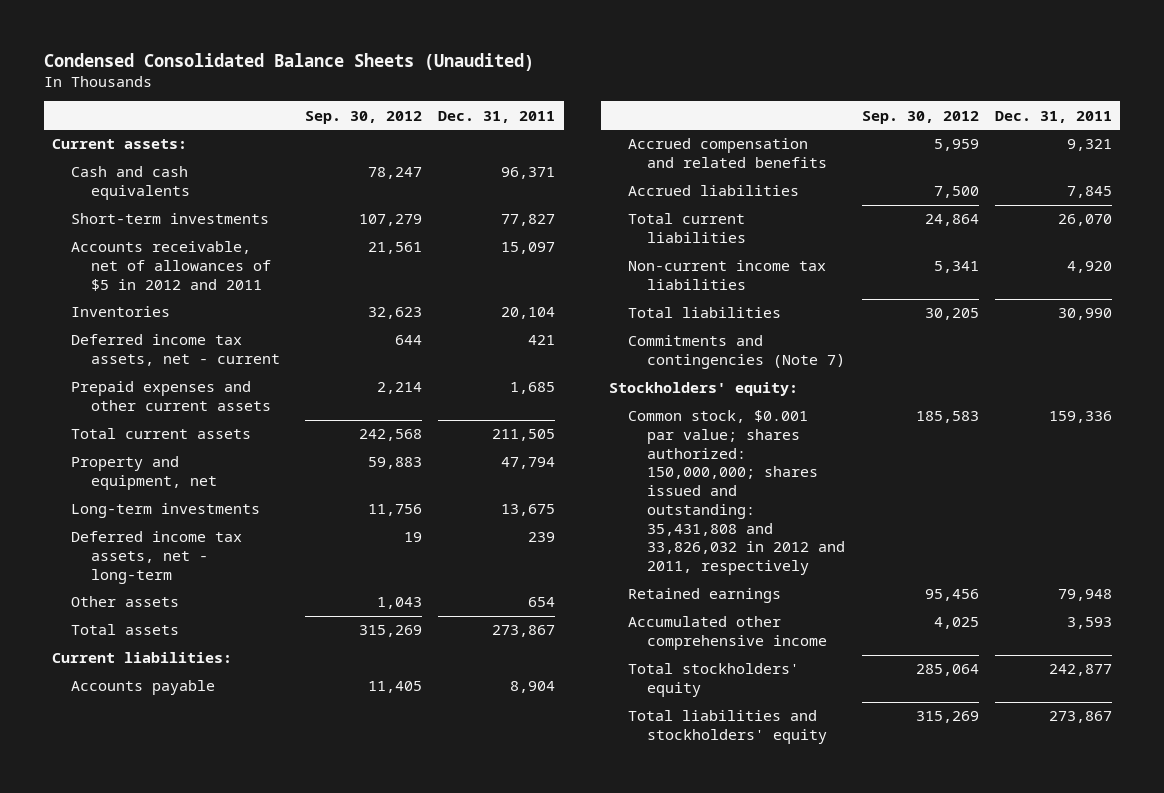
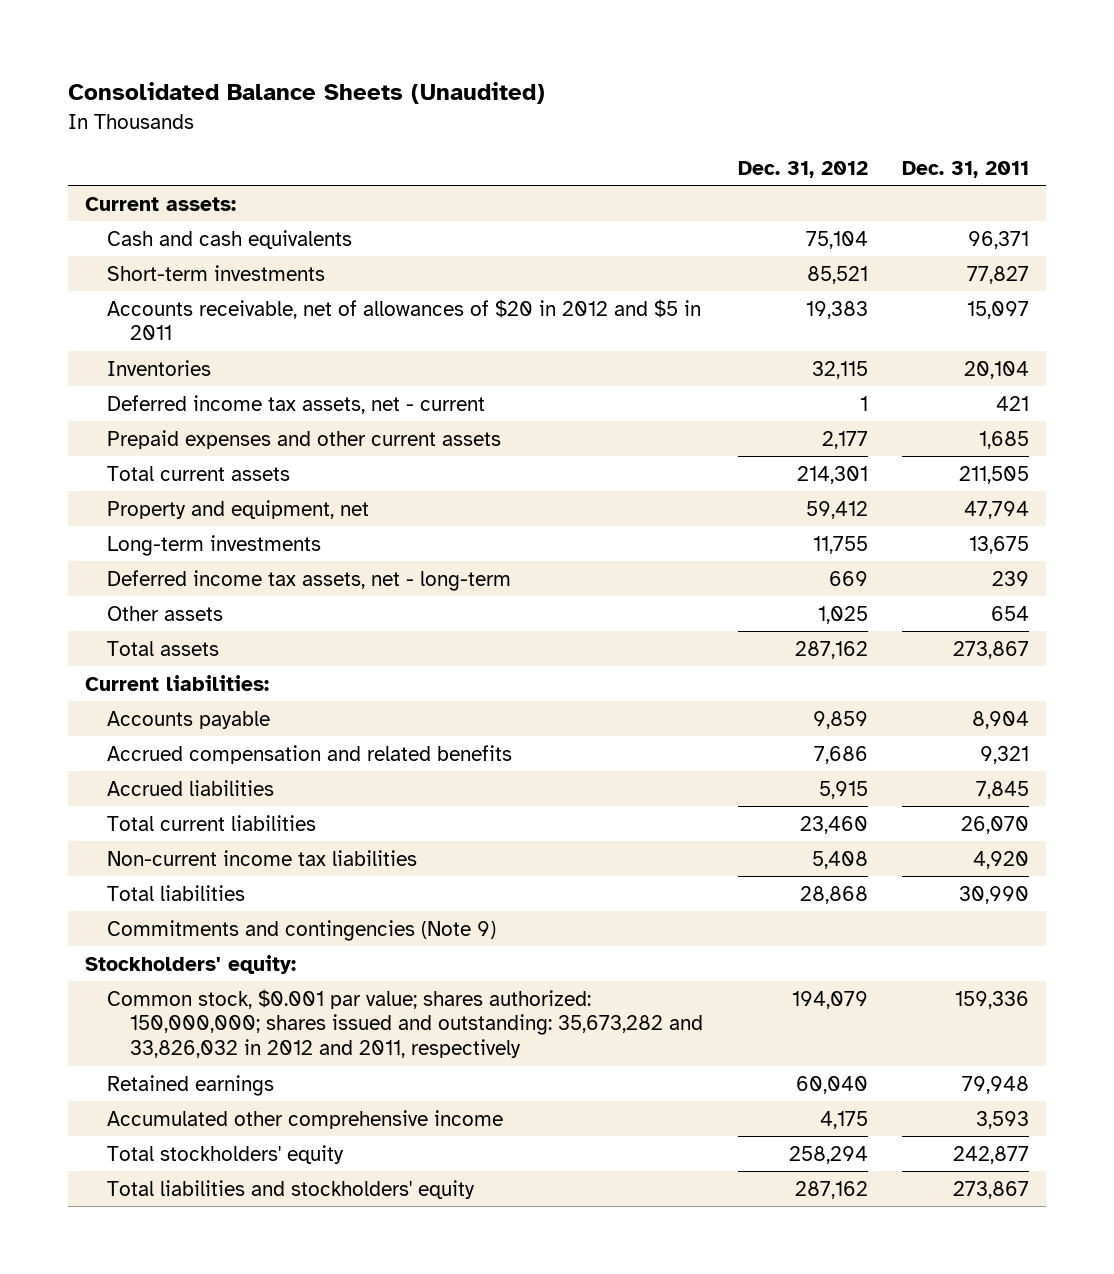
- Condensed Consolidated Balance Sheets (Unaudited)
+ Consolidated Balance Sheets (Unaudited)
- | Sep. 30, 2012 | Dec. 31, 2011
+ | Dec. 31, 2012 | Dec. 31, 2011
- Accounts receivable, net of allowances of $5 in 2012 and 2011 | 21,561 | 15,097
+ Accounts receivable, net of allowances of $20 in 2012 and $5 in 2011 | 19,383 | 15,097
- Commitments and contingencies (Note 7)
+ Commitments and contingencies (Note 9)
- Common stock, $0.001 par value; shares authorized: 150,000,000; shares issued and outstanding: 35,431,808 and 33,826,032 in 2012 and 2011, respectively | 185,583 | 159,336
+ Common stock, $0.001 par value; shares authorized: 150,000,000; shares issued and outstanding: 35,673,282 and 33,826,032 in 2012 and 2011, respectively | 194,079 | 159,336

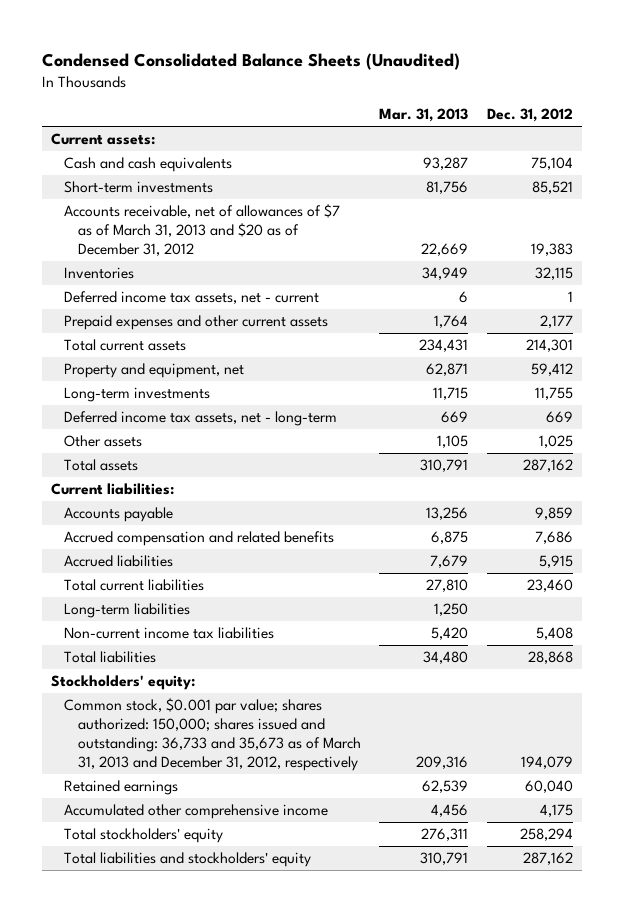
- Consolidated Balance Sheets (Unaudited)
+ Condensed Consolidated Balance Sheets (Unaudited)
- | Dec. 31, 2012 | Dec. 31, 2011
+ | Mar. 31, 2013 | Dec. 31, 2012
- Accounts receivable, net of allowances of $20 in 2012 and $5 in 2011 | 19,383 | 15,097
+ Accounts receivable, net of allowances of $7 as of March 31, 2013 and $20 as of December 31, 2012 | 22,669 | 19,383
+ Long-term liabilities | 1,250 |
- Commitments and contingencies (Note 9)
- Common stock, $0.001 par value; shares authorized: 150,000,000; shares issued and outstanding: 35,673,282 and 33,826,032 in 2012 and 2011, respectively | 194,079 | 159,336
+ Common stock, $0.001 par value; shares authorized: 150,000; shares issued and outstanding: 36,733 and 35,673 as of March 31, 2013 and December 31, 2012, respectively | 209,316 | 194,079

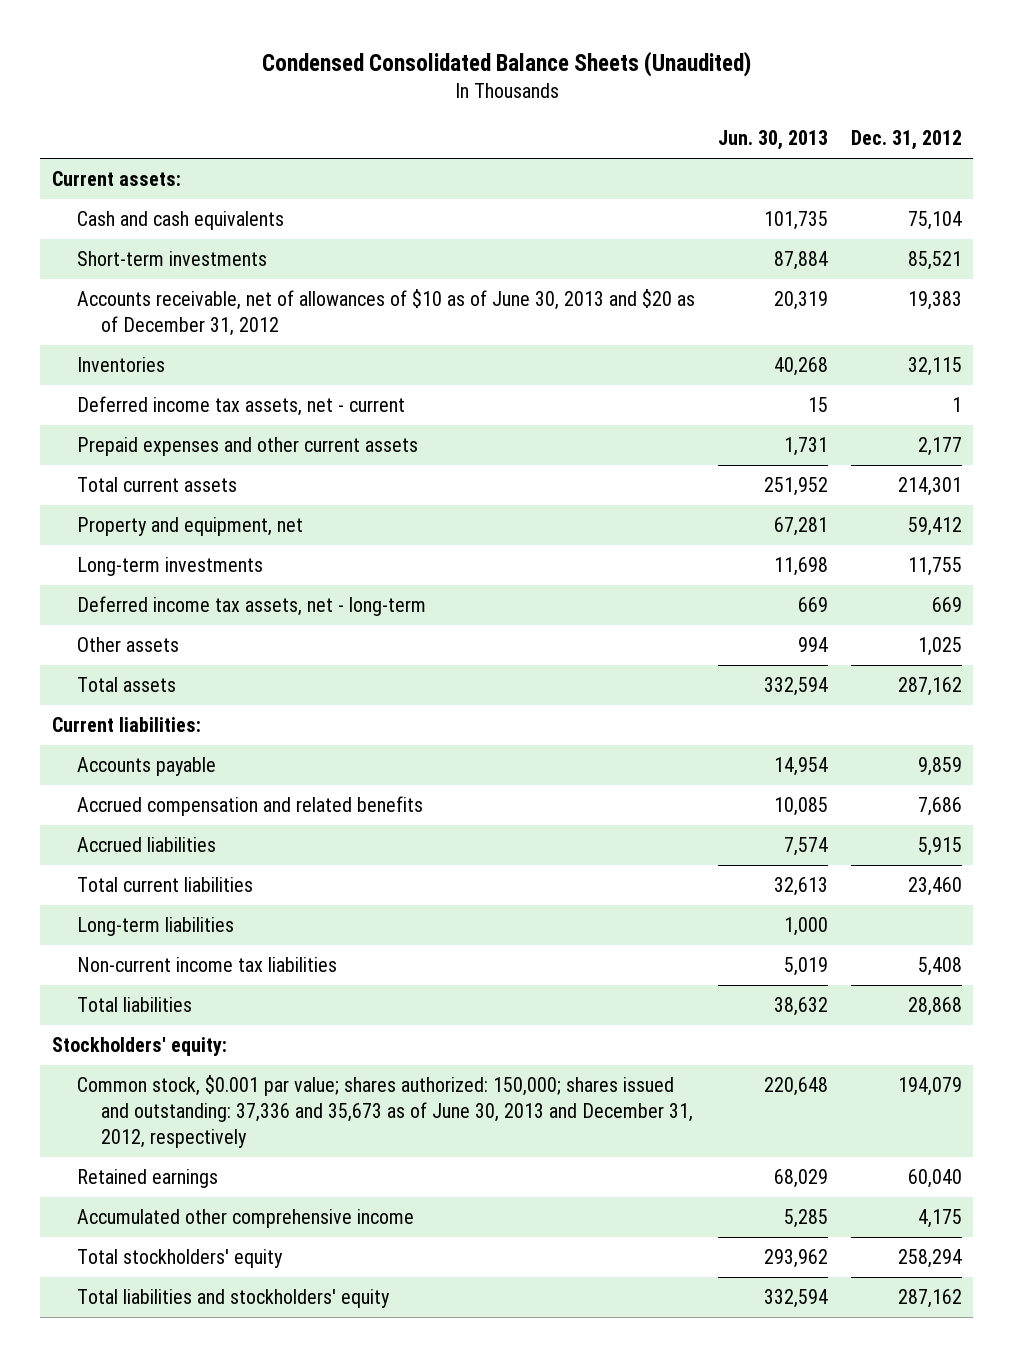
- | Mar. 31, 2013 | Dec. 31, 2012
+ | Jun. 30, 2013 | Dec. 31, 2012
- Accounts receivable, net of allowances of $7 as of March 31, 2013 and $20 as of December 31, 2012 | 22,669 | 19,383
+ Accounts receivable, net of allowances of $10 as of June 30, 2013 and $20 as of December 31, 2012 | 20,319 | 19,383
- Common stock, $0.001 par value; shares authorized: 150,000; shares issued and outstanding: 36,733 and 35,673 as of March 31, 2013 and December 31, 2012, respectively | 209,316 | 194,079
+ Common stock, $0.001 par value; shares authorized: 150,000; shares issued and outstanding: 37,336 and 35,673 as of June 30, 2013 and December 31, 2012, respectively | 220,648 | 194,079

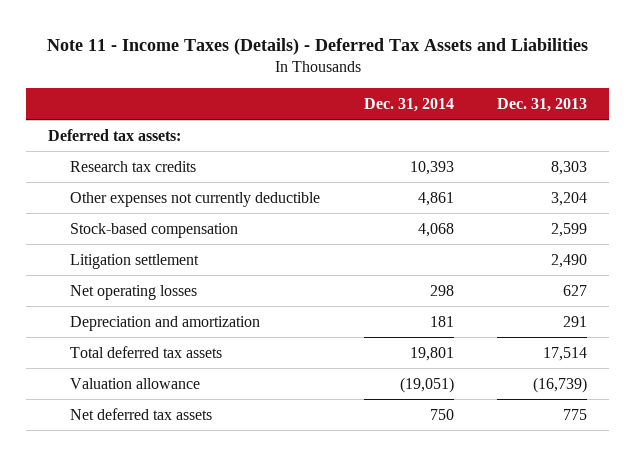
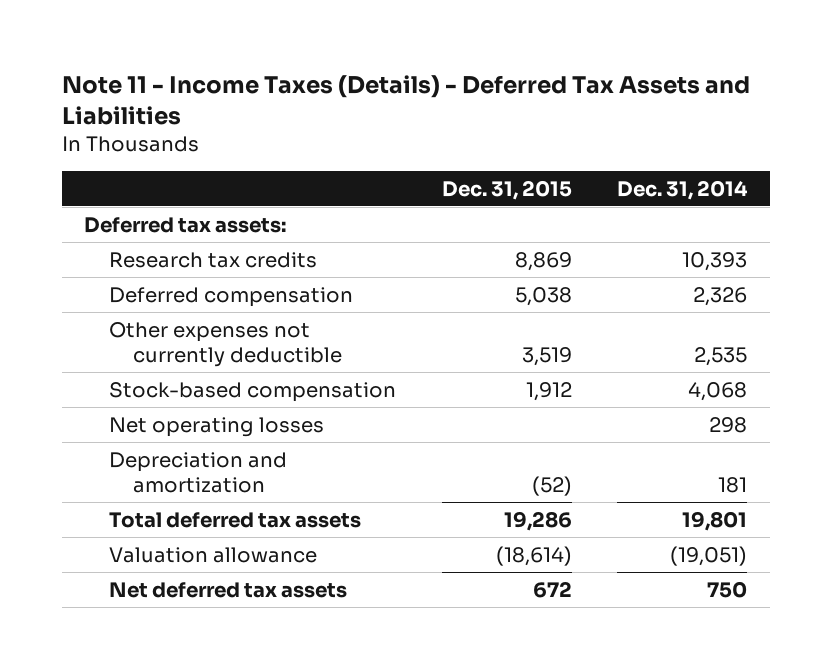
- | Dec. 31, 2014 | Dec. 31, 2013
+ | Dec. 31, 2015 | Dec. 31, 2014
- Other expenses not currently deductible | 4,861 | 3,204
+ Deferred compensation | 5,038 | 2,326
+ Other expenses not currently deductible | 3,519 | 2,535
- Litigation settlement | | 2,490

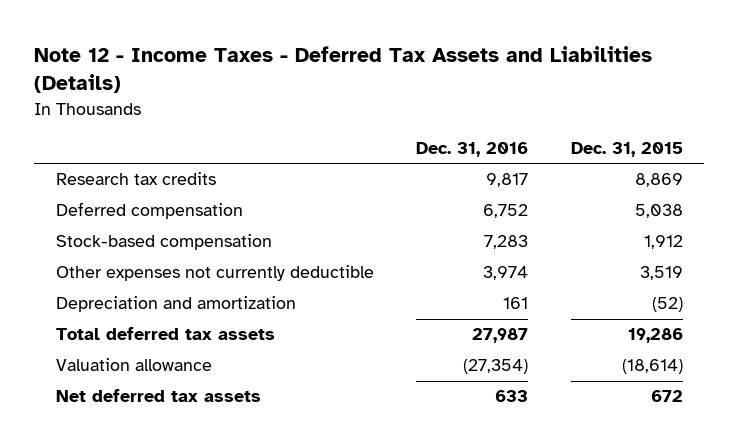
- Note 11 - Income Taxes (Details) - Deferred Tax Assets and Liabilities
+ Note 12 - Income Taxes - Deferred Tax Assets and Liabilities (Details)
- | Dec. 31, 2015 | Dec. 31, 2014
+ | Dec. 31, 2016 | Dec. 31, 2015
- Deferred tax assets:
- Net operating losses | | 298
moved down: Other expenses not currently deductible | 3,974 | 3,519

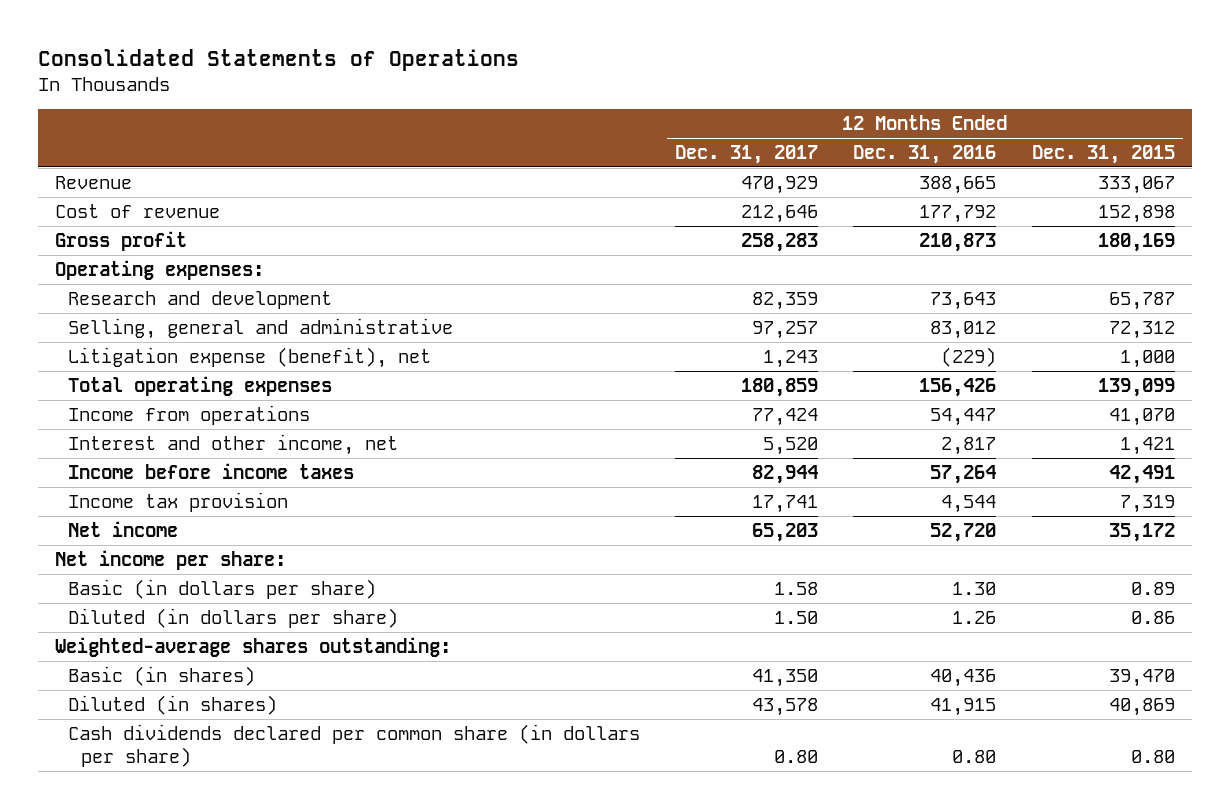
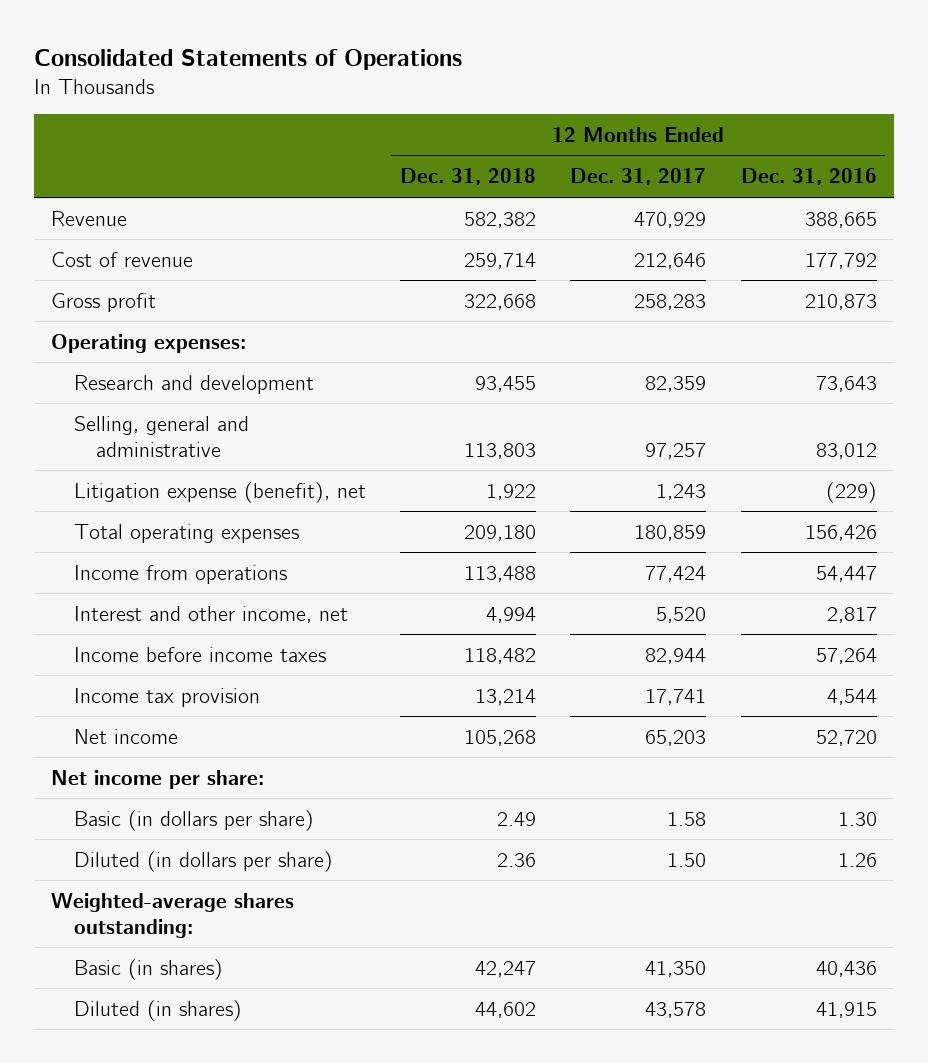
- | 12 Months Ended Dec. 31, 2017 | 12 Months Ended Dec. 31, 2016 | 12 Months Ended Dec. 31, 2015
+ | 12 Months Ended Dec. 31, 2018 | 12 Months Ended Dec. 31, 2017 | 12 Months Ended Dec. 31, 2016
- Cash dividends declared per common share (in dollars per share) | 0.80 | 0.80 | 0.80

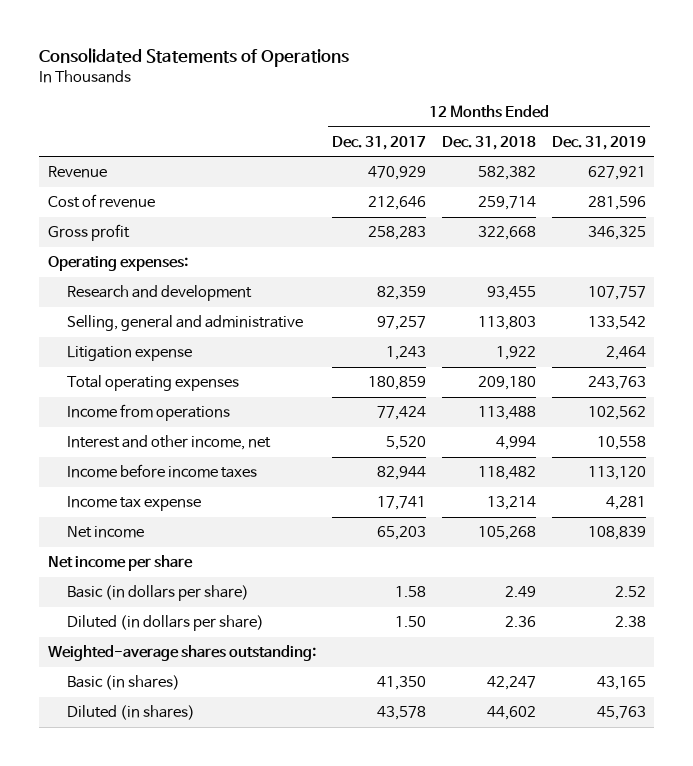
- | 12 Months Ended Dec. 31, 2018 | 12 Months Ended Dec. 31, 2017 | 12 Months Ended Dec. 31, 2016
+ | 12 Months Ended Dec. 31, 2017 | 12 Months Ended Dec. 31, 2018 | 12 Months Ended Dec. 31, 2019
- Litigation expense (benefit), net | 1,922 | 1,243 | (229)
+ Litigation expense | 1,243 | 1,922 | 2,464
- Income tax provision | 13,214 | 17,741 | 4,544
+ Income tax expense | 17,741 | 13,214 | 4,281
- Net income per share:
+ Net income per share

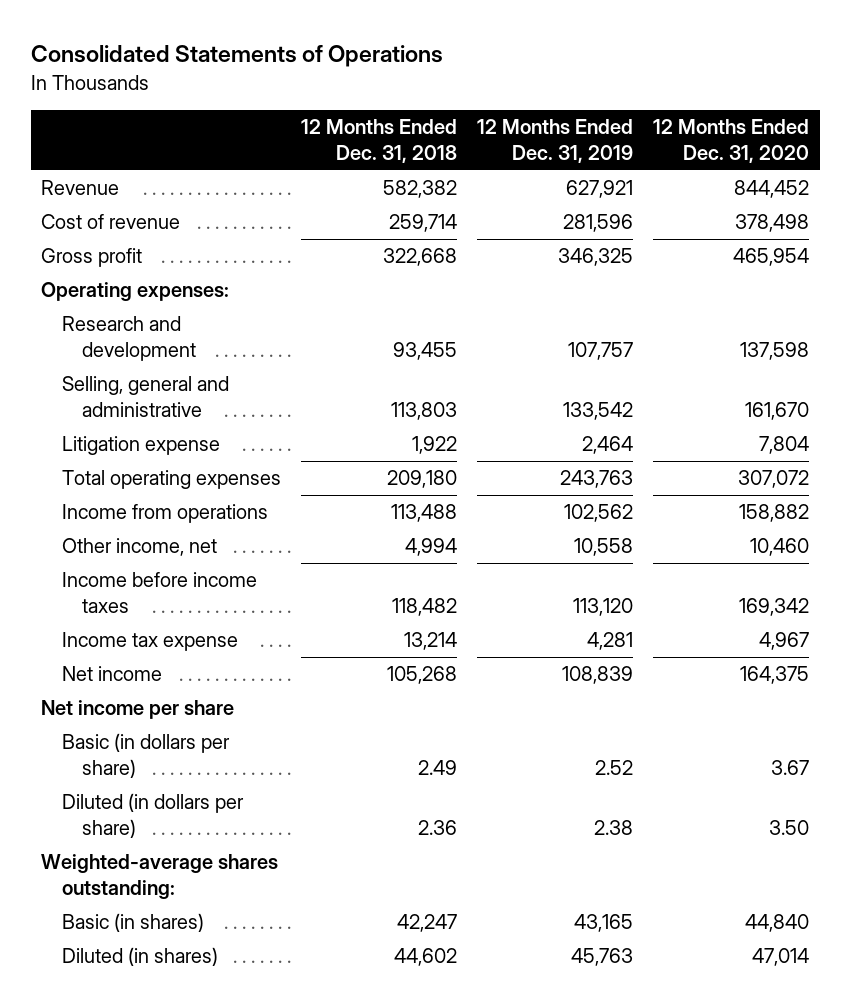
- | 12 Months Ended Dec. 31, 2017 | 12 Months Ended Dec. 31, 2018 | 12 Months Ended Dec. 31, 2019
+ | 12 Months Ended Dec. 31, 2018 | 12 Months Ended Dec. 31, 2019 | 12 Months Ended Dec. 31, 2020
- Interest and other income, net | 5,520 | 4,994 | 10,558
+ Other income, net | 4,994 | 10,558 | 10,460

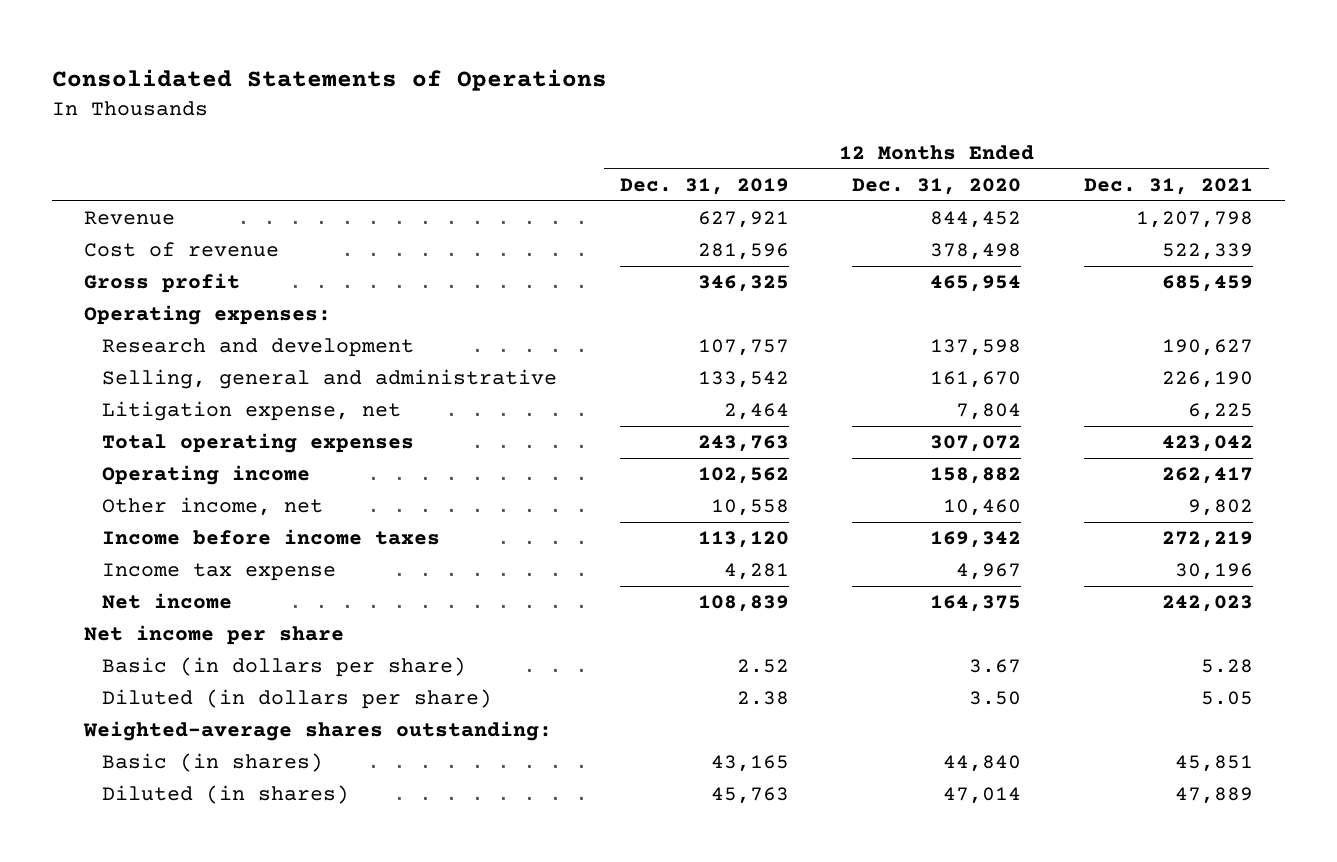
- | 12 Months Ended Dec. 31, 2018 | 12 Months Ended Dec. 31, 2019 | 12 Months Ended Dec. 31, 2020
+ | 12 Months Ended Dec. 31, 2019 | 12 Months Ended Dec. 31, 2020 | 12 Months Ended Dec. 31, 2021
- Litigation expense | 1,922 | 2,464 | 7,804
+ Litigation expense, net | 2,464 | 7,804 | 6,225
- Income from operations | 113,488 | 102,562 | 158,882
+ Operating income | 102,562 | 158,882 | 262,417

